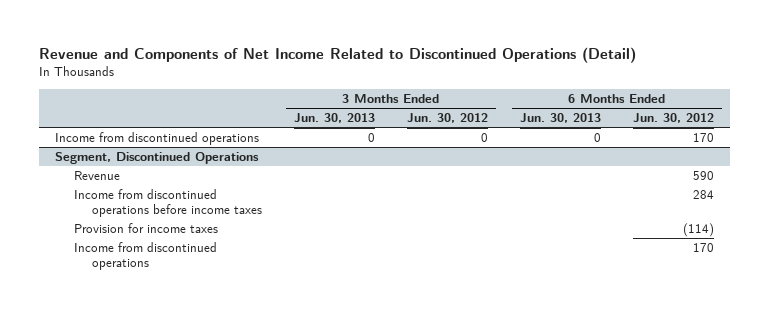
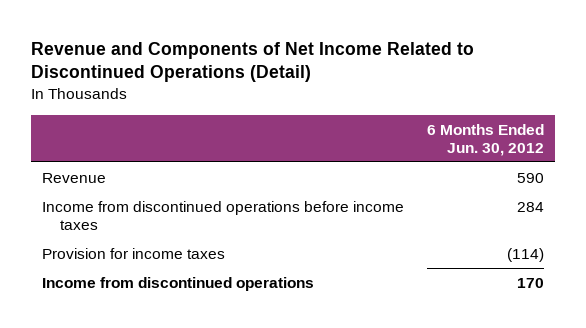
- | 3 Months Ended Jun. 30, 2013 | 3 Months Ended Jun. 30, 2012 | 6 Months Ended Jun. 30, 2013 | 6 Months Ended Jun. 30, 2012
+ | 6 Months Ended Jun. 30, 2012
- Income from discontinued operations | 0 | 0 | 0 | 170
- Segment, Discontinued Operations

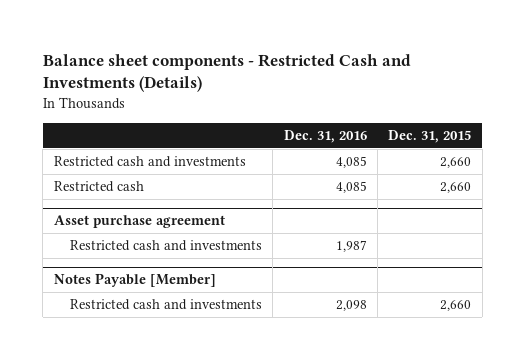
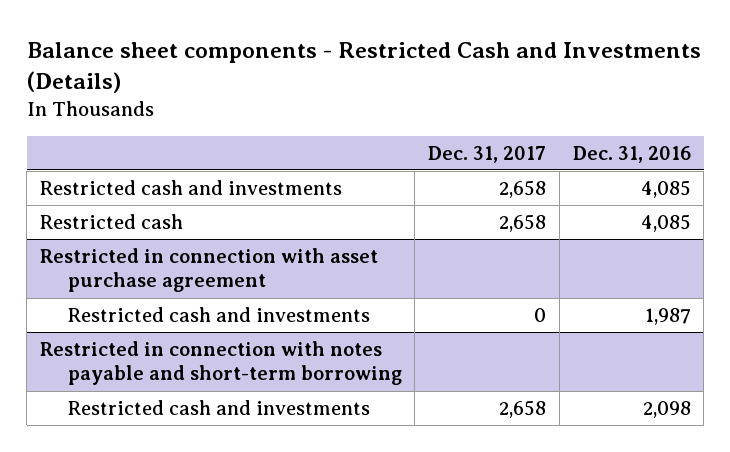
- | Dec. 31, 2016 | Dec. 31, 2015
+ | Dec. 31, 2017 | Dec. 31, 2016
- Asset purchase agreement
+ Restricted in connection with asset purchase agreement
- Notes Payable [Member]
+ Restricted in connection with notes payable and short-term borrowing

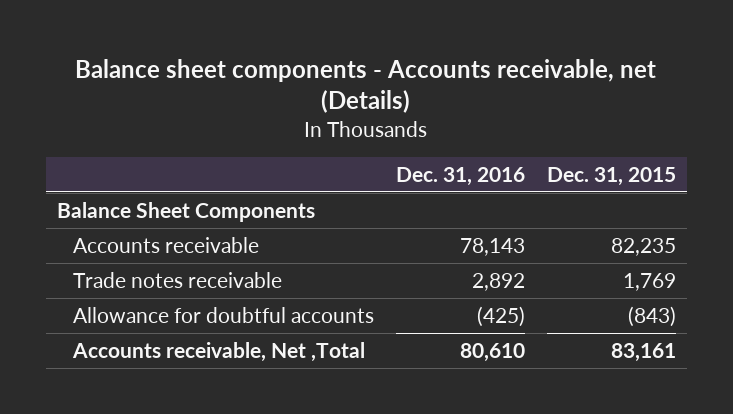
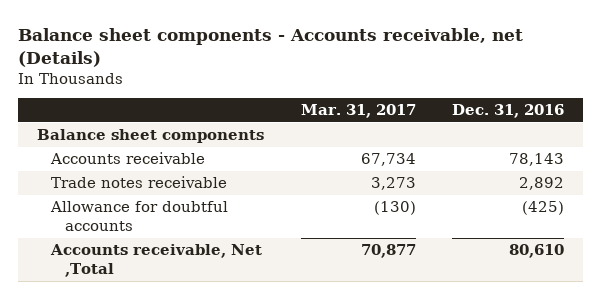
- | Dec. 31, 2016 | Dec. 31, 2015
+ | Mar. 31, 2017 | Dec. 31, 2016
- Balance Sheet Components
+ Balance sheet components

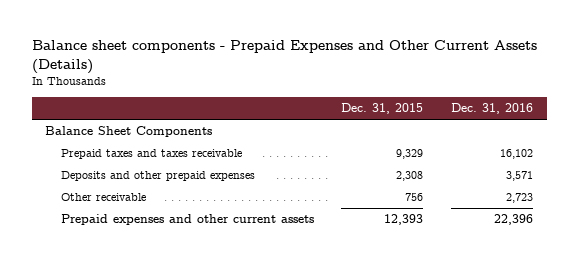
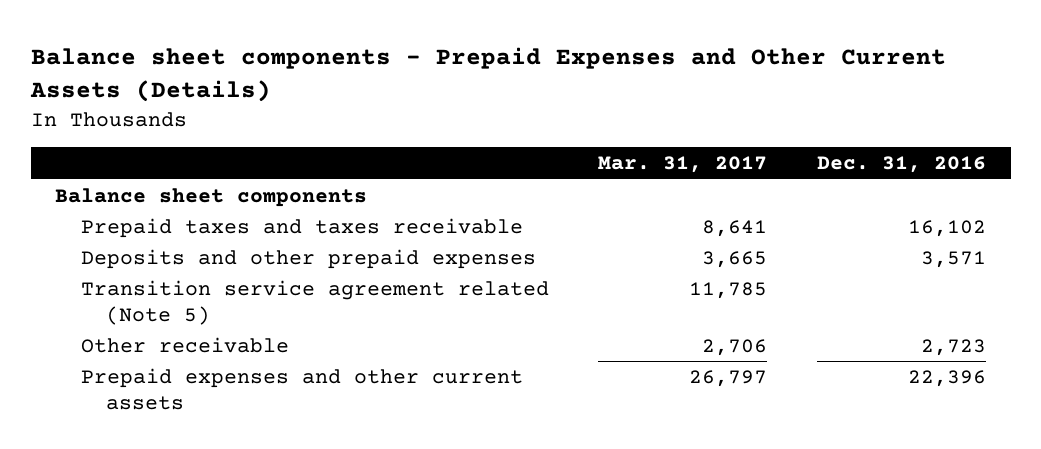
- | Dec. 31, 2015 | Dec. 31, 2016
+ | Mar. 31, 2017 | Dec. 31, 2016
- Balance Sheet Components
+ Balance sheet components
+ Transition service agreement related (Note 5) | 11,785 |

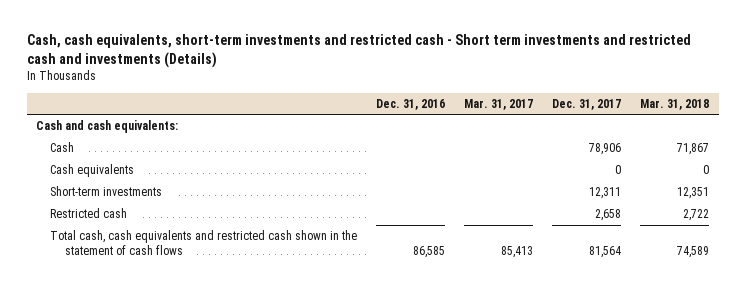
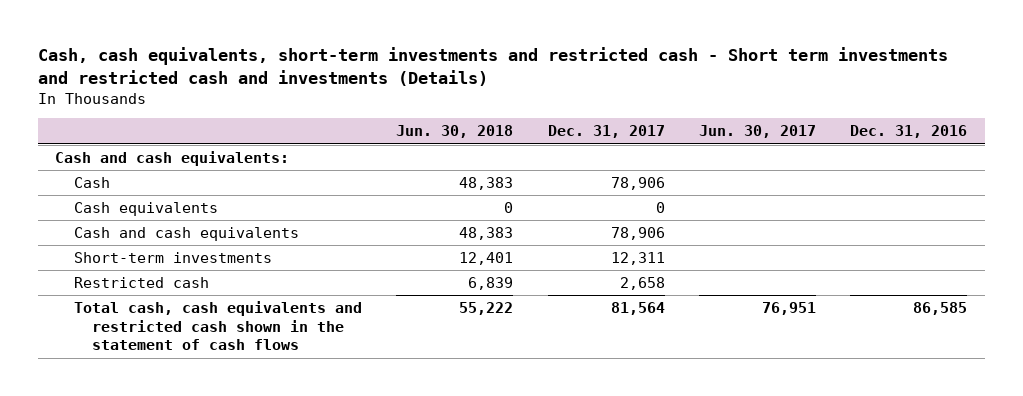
- | Dec. 31, 2016 | Mar. 31, 2017 | Dec. 31, 2017 | Mar. 31, 2018
+ | Jun. 30, 2018 | Dec. 31, 2017 | Jun. 30, 2017 | Dec. 31, 2016
+ Cash and cash equivalents | 48,383 | 78,906 | |

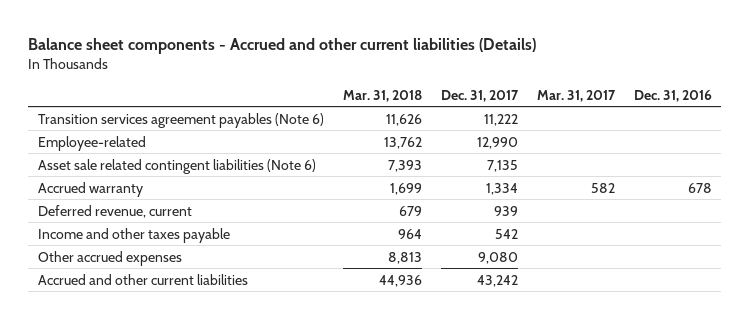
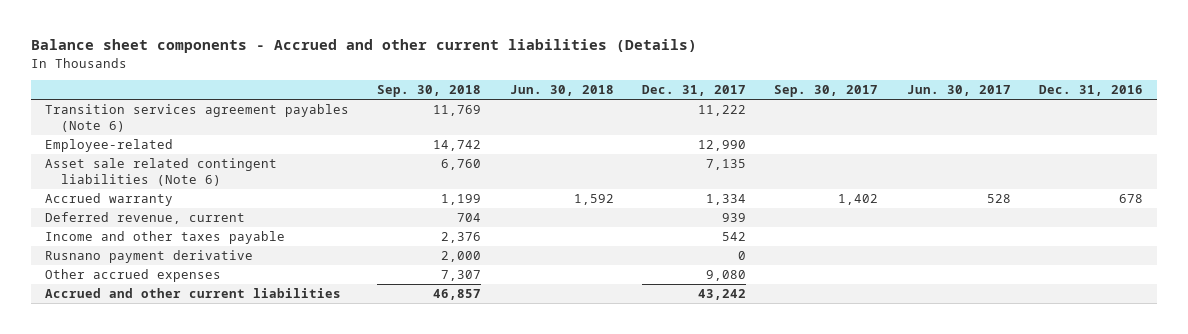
- | Mar. 31, 2018 | Dec. 31, 2017 | Mar. 31, 2017 | Dec. 31, 2016
+ | Sep. 30, 2018 | Jun. 30, 2018 | Dec. 31, 2017 | Sep. 30, 2017 | Jun. 30, 2017 | Dec. 31, 2016
+ Rusnano payment derivative | 2,000 | | 0 | | |

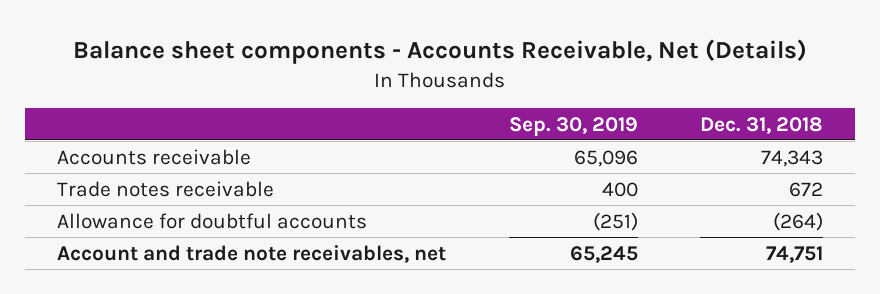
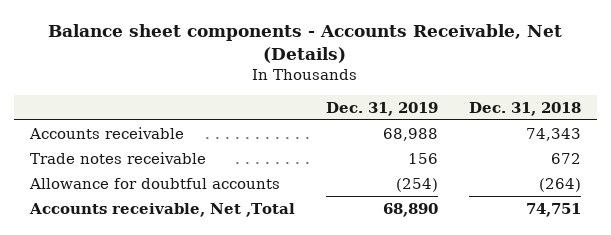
- | Sep. 30, 2019 | Dec. 31, 2018
+ | Dec. 31, 2019 | Dec. 31, 2018
- Account and trade note receivables, net | 65,245 | 74,751
+ Accounts receivable, Net ,Total | 68,890 | 74,751

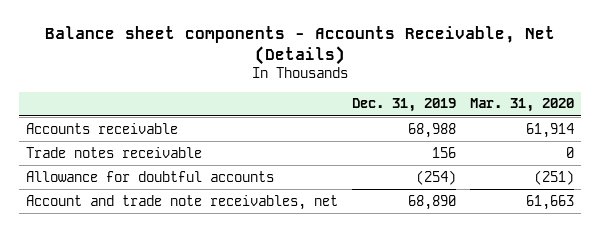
- | Dec. 31, 2019 | Dec. 31, 2018
+ | Dec. 31, 2019 | Mar. 31, 2020
- Accounts receivable, Net ,Total | 68,890 | 74,751
+ Account and trade note receivables, net | 68,890 | 61,663

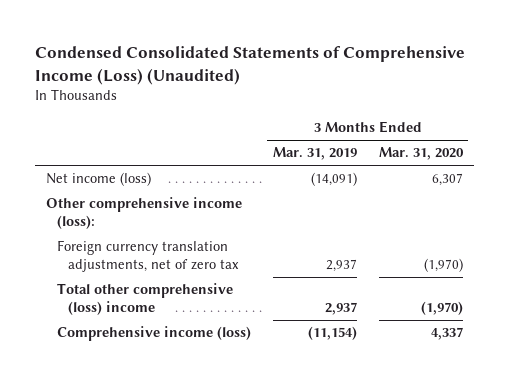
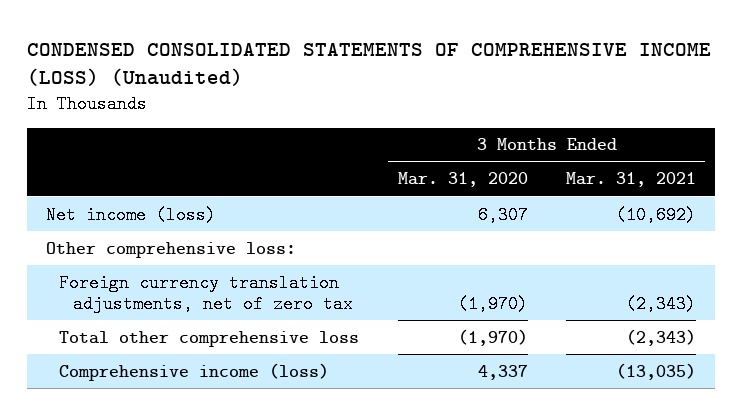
- Condensed Consolidated Statements of Comprehensive Income (Loss) (Unaudited)
+ CONDENSED CONSOLIDATED STATEMENTS OF COMPREHENSIVE INCOME (LOSS) (Unaudited)
- | 3 Months Ended Mar. 31, 2019 | 3 Months Ended Mar. 31, 2020
+ | 3 Months Ended Mar. 31, 2020 | 3 Months Ended Mar. 31, 2021
- Other comprehensive income (loss):
+ Other comprehensive loss:
- Total other comprehensive (loss) income | 2,937 | (1,970)
+ Total other comprehensive loss | (1,970) | (2,343)

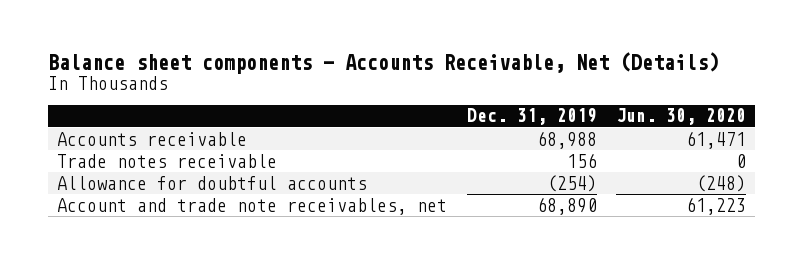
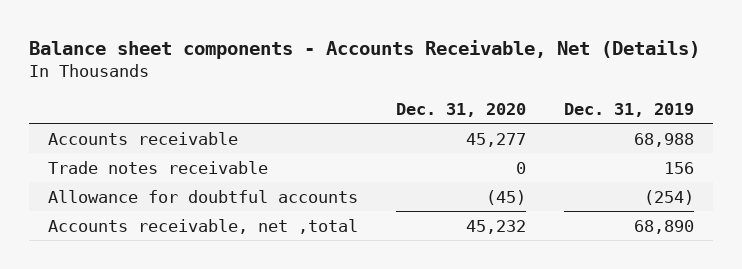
- | Dec. 31, 2019 | Jun. 30, 2020
+ | Dec. 31, 2020 | Dec. 31, 2019
- Account and trade note receivables, net | 68,890 | 61,223
+ Accounts receivable, net ,total | 45,232 | 68,890

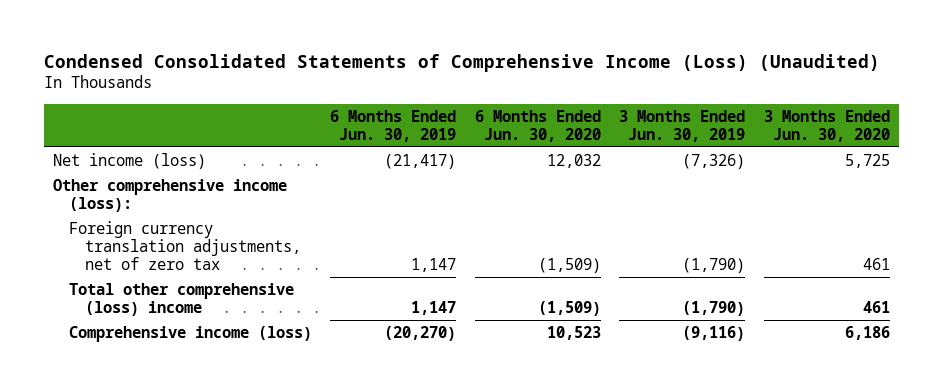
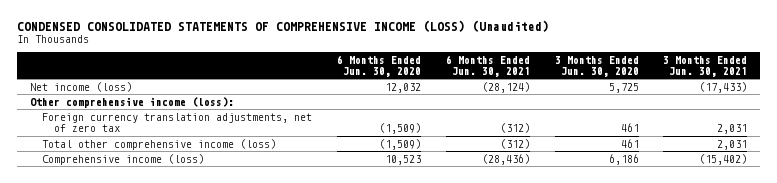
- Condensed Consolidated Statements of Comprehensive Income (Loss) (Unaudited)
+ CONDENSED CONSOLIDATED STATEMENTS OF COMPREHENSIVE INCOME (LOSS) (Unaudited)
- | 6 Months Ended Jun. 30, 2019 | 6 Months Ended Jun. 30, 2020 | 3 Months Ended Jun. 30, 2019 | 3 Months Ended Jun. 30, 2020
+ | 6 Months Ended Jun. 30, 2020 | 6 Months Ended Jun. 30, 2021 | 3 Months Ended Jun. 30, 2020 | 3 Months Ended Jun. 30, 2021
- Total other comprehensive (loss) income | 1,147 | (1,509) | (1,790) | 461
+ Total other comprehensive income (loss) | (1,509) | (312) | 461 | 2,031

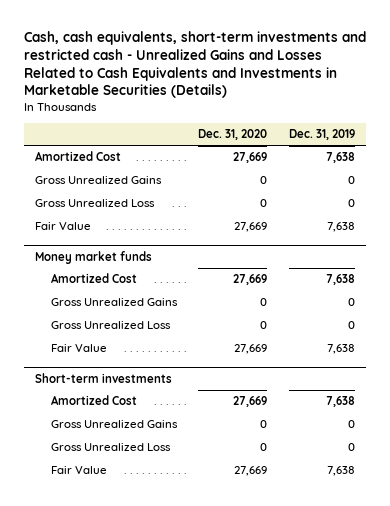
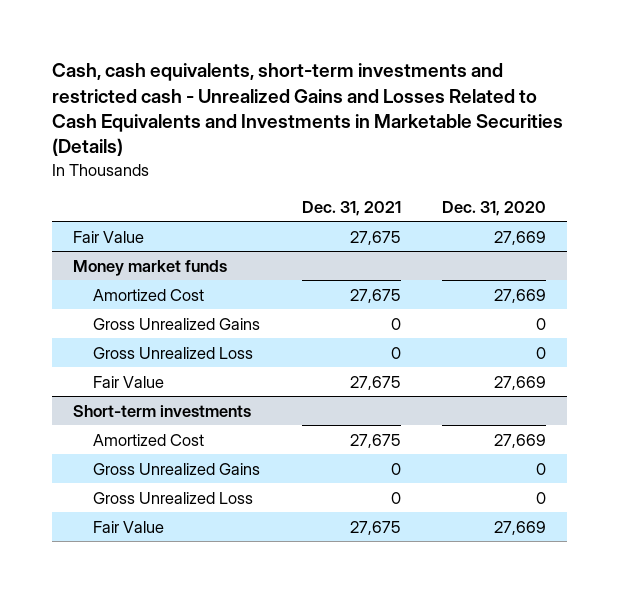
- | Dec. 31, 2020 | Dec. 31, 2019
+ | Dec. 31, 2021 | Dec. 31, 2020
- Amortized Cost | 27,669 | 7,638
- Gross Unrealized Gains | 0 | 0
- Gross Unrealized Loss | 0 | 0

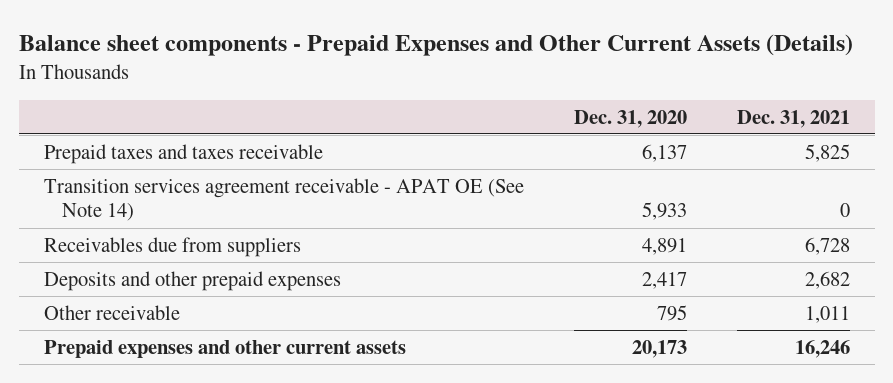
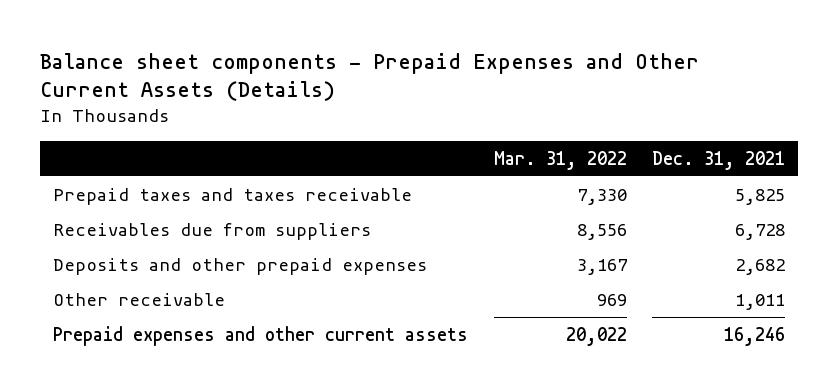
- | Dec. 31, 2020 | Dec. 31, 2021
+ | Mar. 31, 2022 | Dec. 31, 2021
- Transition services agreement receivable - APAT OE (See Note 14) | 5,933 | 0

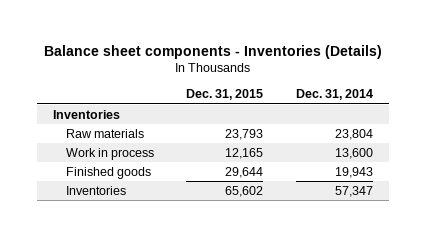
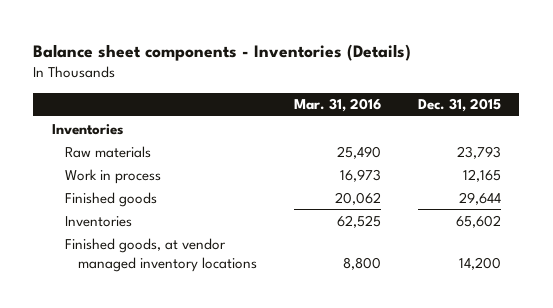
- | Dec. 31, 2015 | Dec. 31, 2014
+ | Mar. 31, 2016 | Dec. 31, 2015
+ Finished goods, at vendor managed inventory locations | 8,800 | 14,200

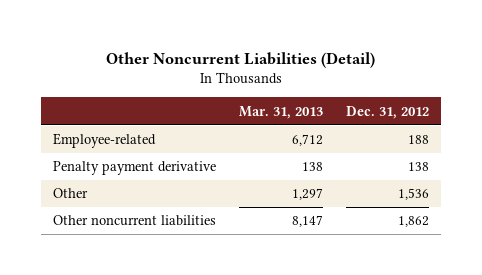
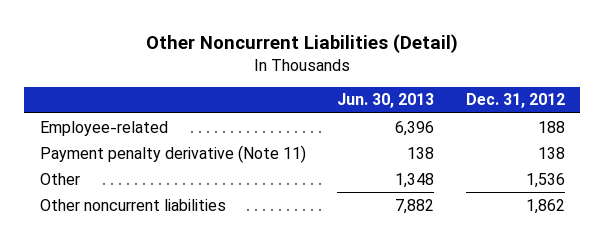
- | Mar. 31, 2013 | Dec. 31, 2012
+ | Jun. 30, 2013 | Dec. 31, 2012
- Penalty payment derivative | 138 | 138
+ Payment penalty derivative (Note 11) | 138 | 138

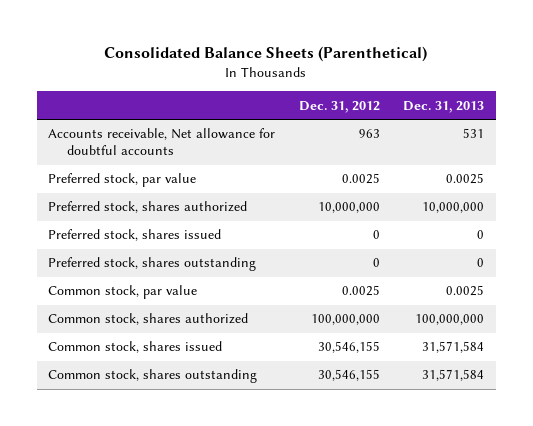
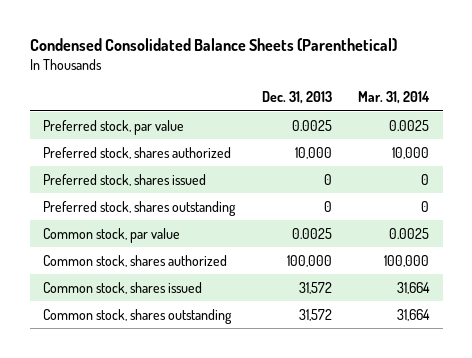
- Consolidated Balance Sheets (Parenthetical)
+ Condensed Consolidated Balance Sheets (Parenthetical)
- | Dec. 31, 2012 | Dec. 31, 2013
+ | Dec. 31, 2013 | Mar. 31, 2014
- Accounts receivable, Net allowance for doubtful accounts | 963 | 531
- Preferred stock, shares authorized | 10,000,000 | 10,000,000
+ Preferred stock, shares authorized | 10,000 | 10,000
- Common stock, shares authorized | 100,000,000 | 100,000,000
- Common stock, shares issued | 30,546,155 | 31,571,584
- Common stock, shares outstanding | 30,546,155 | 31,571,584
+ Common stock, shares authorized | 100,000 | 100,000
+ Common stock, shares issued | 31,572 | 31,664
+ Common stock, shares outstanding | 31,572 | 31,664

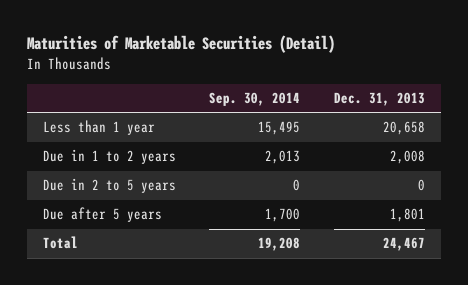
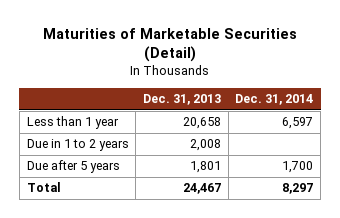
- | Sep. 30, 2014 | Dec. 31, 2013
+ | Dec. 31, 2013 | Dec. 31, 2014
- Due in 2 to 5 years | 0 | 0

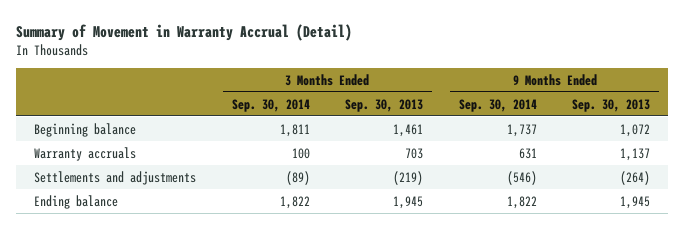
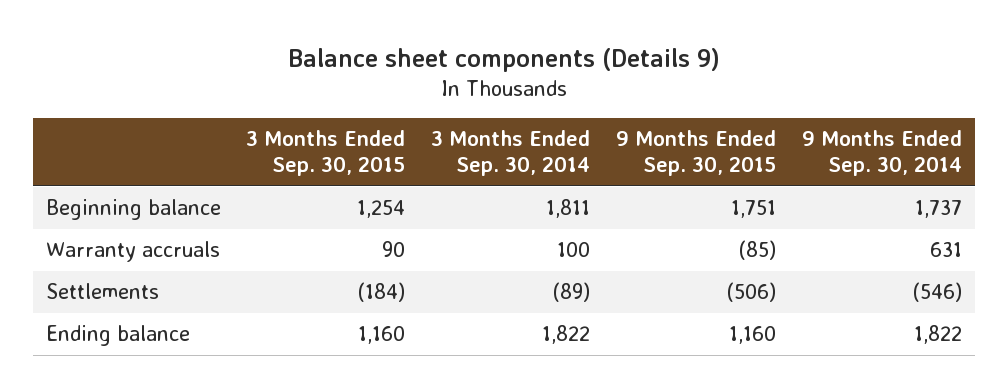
- Summary of Movement in Warranty Accrual (Detail)
+ Balance sheet components (Details 9)
- | 3 Months Ended Sep. 30, 2014 | 3 Months Ended Sep. 30, 2013 | 9 Months Ended Sep. 30, 2014 | 9 Months Ended Sep. 30, 2013
+ | 3 Months Ended Sep. 30, 2015 | 3 Months Ended Sep. 30, 2014 | 9 Months Ended Sep. 30, 2015 | 9 Months Ended Sep. 30, 2014
- Settlements and adjustments | (89) | (219) | (546) | (264)
+ Settlements | (184) | (89) | (506) | (546)

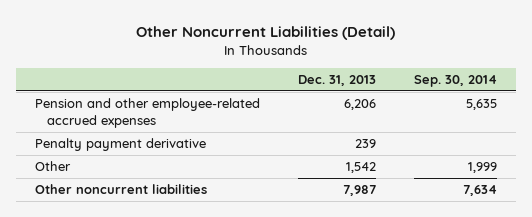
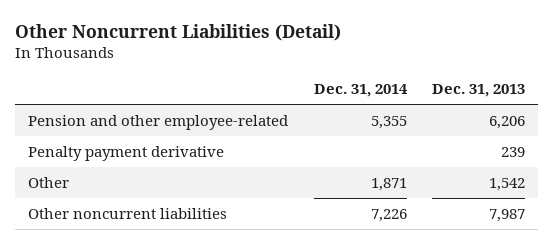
- | Dec. 31, 2013 | Sep. 30, 2014
+ | Dec. 31, 2014 | Dec. 31, 2013
- Pension and other employee-related accrued expenses | 6,206 | 5,635
+ Pension and other employee-related | 5,355 | 6,206

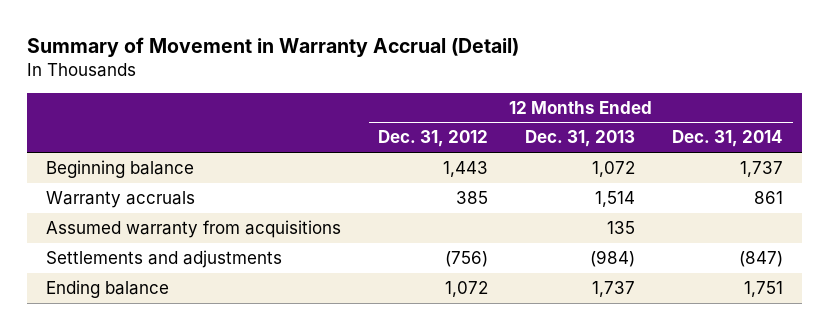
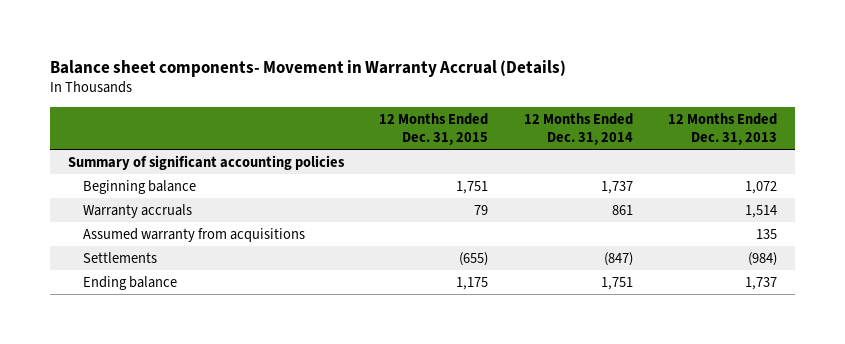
- Summary of Movement in Warranty Accrual (Detail)
+ Balance sheet components- Movement in Warranty Accrual (Details)
- | 12 Months Ended Dec. 31, 2012 | 12 Months Ended Dec. 31, 2013 | 12 Months Ended Dec. 31, 2014
+ | 12 Months Ended Dec. 31, 2015 | 12 Months Ended Dec. 31, 2014 | 12 Months Ended Dec. 31, 2013
+ Summary of significant accounting policies
- Settlements and adjustments | (756) | (984) | (847)
+ Settlements | (655) | (847) | (984)

